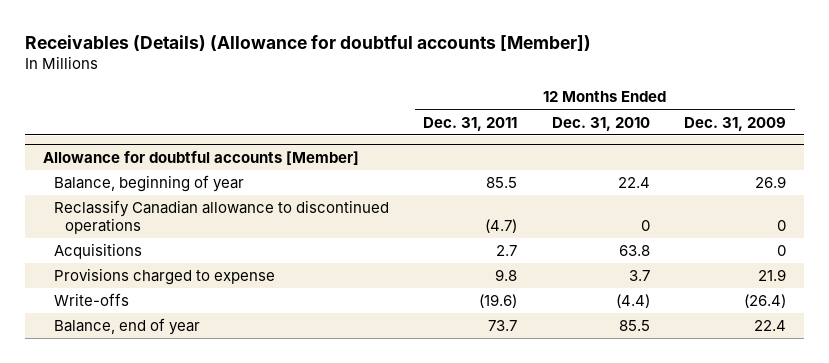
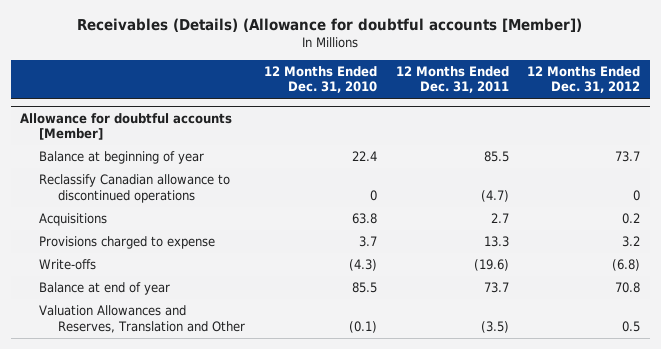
- | 12 Months Ended Dec. 31, 2011 | 12 Months Ended Dec. 31, 2010 | 12 Months Ended Dec. 31, 2009
+ | 12 Months Ended Dec. 31, 2010 | 12 Months Ended Dec. 31, 2011 | 12 Months Ended Dec. 31, 2012
@ Allowance for doubtful accounts [Member]
- Balance, beginning of year | 85.5 | 22.4 | 26.9
+ Balance at beginning of year | 22.4 | 85.5 | 73.7
- Provisions charged to expense | 9.8 | 3.7 | 21.9
- Write-offs | (19.6) | (4.4) | (26.4)
- Balance, end of year | 73.7 | 85.5 | 22.4
+ Provisions charged to expense | 3.7 | 13.3 | 3.2
+ Write-offs | (4.3) | (19.6) | (6.8)
+ Balance at end of year | 85.5 | 73.7 | 70.8
+ Valuation Allowances and Reserves, Translation and Other | (0.1) | (3.5) | 0.5

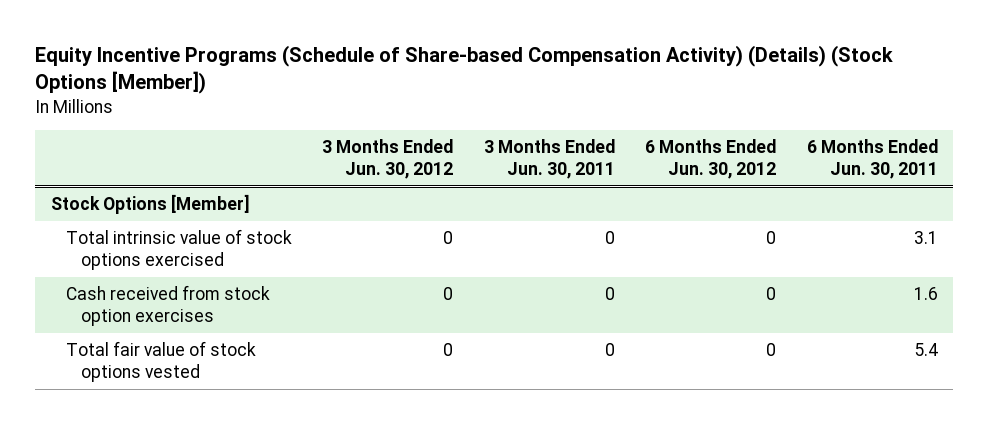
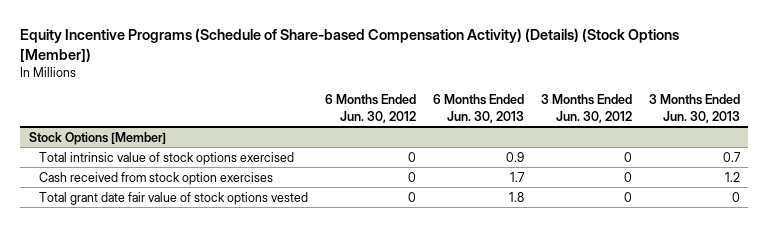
- | 3 Months Ended Jun. 30, 2012 | 3 Months Ended Jun. 30, 2011 | 6 Months Ended Jun. 30, 2012 | 6 Months Ended Jun. 30, 2011
+ | 6 Months Ended Jun. 30, 2012 | 6 Months Ended Jun. 30, 2013 | 3 Months Ended Jun. 30, 2012 | 3 Months Ended Jun. 30, 2013
@ Stock Options [Member]
- Total fair value of stock options vested | 0 | 0 | 0 | 5.4
+ Total grant date fair value of stock options vested | 0 | 1.8 | 0 | 0

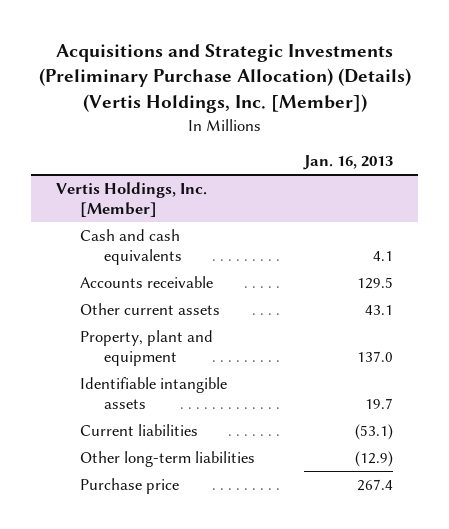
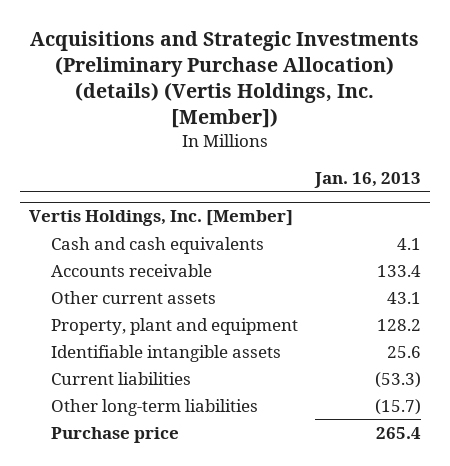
- Acquisitions and Strategic Investments (Preliminary Purchase Allocation) (Details) (Vertis Holdings, Inc. [Member])
+ Acquisitions and Strategic Investments (Preliminary Purchase Allocation) (details) (Vertis Holdings, Inc. [Member])
@ Vertis Holdings, Inc. [Member]
- Accounts receivable | 129.5
+ Accounts receivable | 133.4
- Property, plant and equipment | 137.0
- Identifiable intangible assets | 19.7
- Current liabilities | (53.1)
- Other long-term liabilities | (12.9)
- Purchase price | 267.4
+ Property, plant and equipment | 128.2
+ Identifiable intangible assets | 25.6
+ Current liabilities | (53.3)
+ Other long-term liabilities | (15.7)
+ Purchase price | 265.4

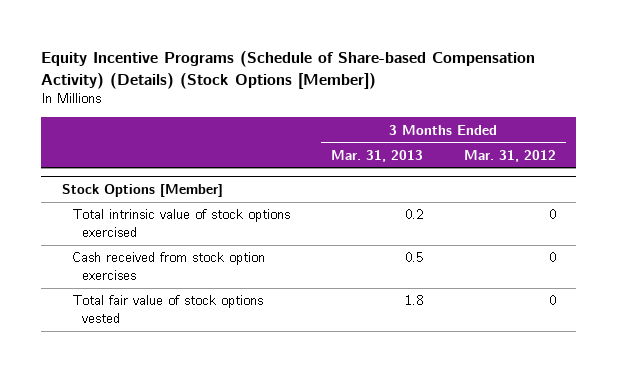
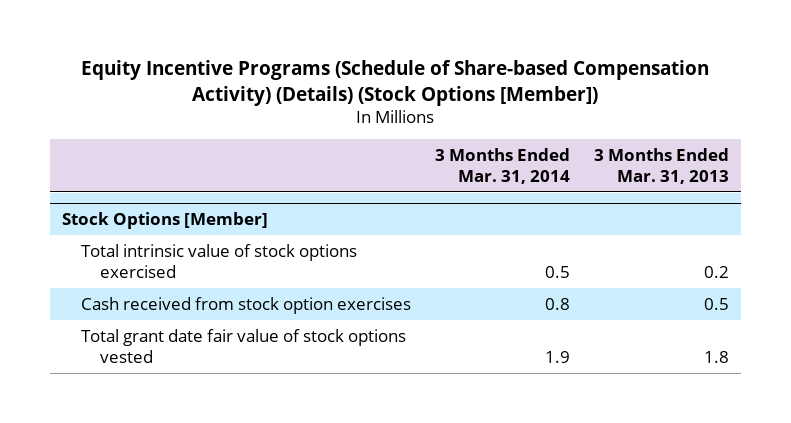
- | 3 Months Ended Mar. 31, 2013 | 3 Months Ended Mar. 31, 2012
+ | 3 Months Ended Mar. 31, 2014 | 3 Months Ended Mar. 31, 2013
@ Stock Options [Member]
- Total fair value of stock options vested | 1.8 | 0
+ Total grant date fair value of stock options vested | 1.9 | 1.8

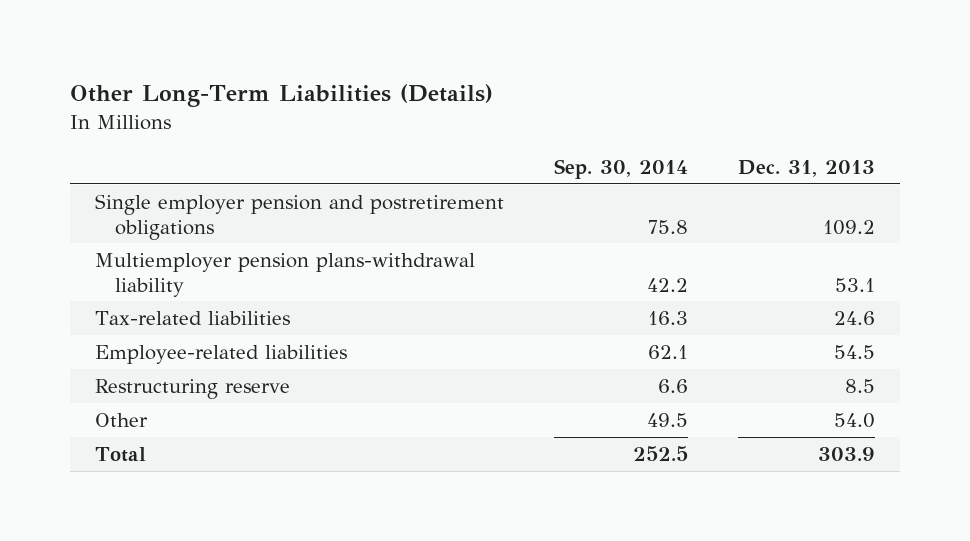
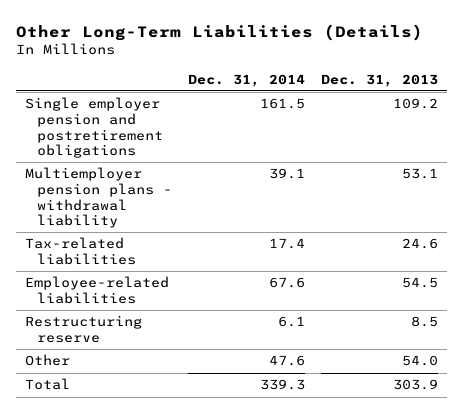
- | Sep. 30, 2014 | Dec. 31, 2013
+ | Dec. 31, 2014 | Dec. 31, 2013
- Multiemployer pension plans-withdrawal liability | 42.2 | 53.1
+ Multiemployer pension plans - withdrawal liability | 39.1 | 53.1

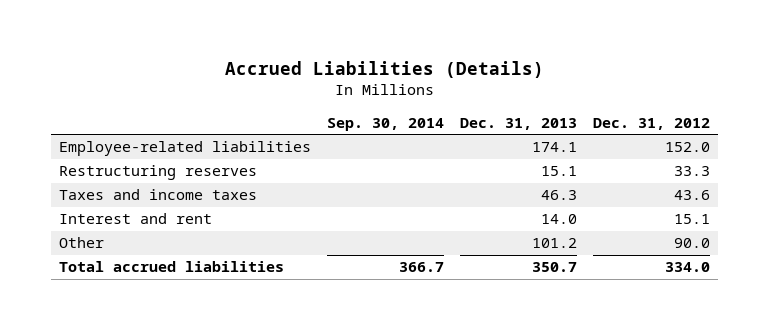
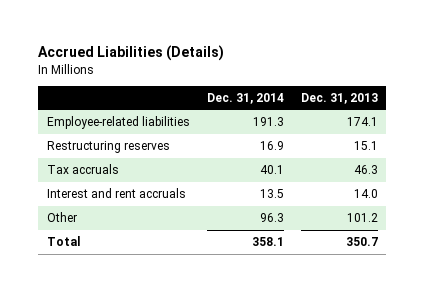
- | Sep. 30, 2014 | Dec. 31, 2013 | Dec. 31, 2012
+ | Dec. 31, 2014 | Dec. 31, 2013
- Taxes and income taxes | | 46.3 | 43.6
- Interest and rent | | 14.0 | 15.1
+ Tax accruals | 40.1 | 46.3
+ Interest and rent accruals | 13.5 | 14.0
- Total accrued liabilities | 366.7 | 350.7 | 334.0
+ Total | 358.1 | 350.7

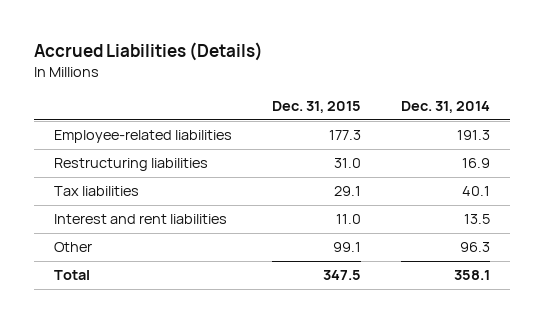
- | Dec. 31, 2014 | Dec. 31, 2013
+ | Dec. 31, 2015 | Dec. 31, 2014
- Restructuring reserves | 16.9 | 15.1
- Tax accruals | 40.1 | 46.3
- Interest and rent accruals | 13.5 | 14.0
+ Restructuring liabilities | 31.0 | 16.9
+ Tax liabilities | 29.1 | 40.1
+ Interest and rent liabilities | 11.0 | 13.5

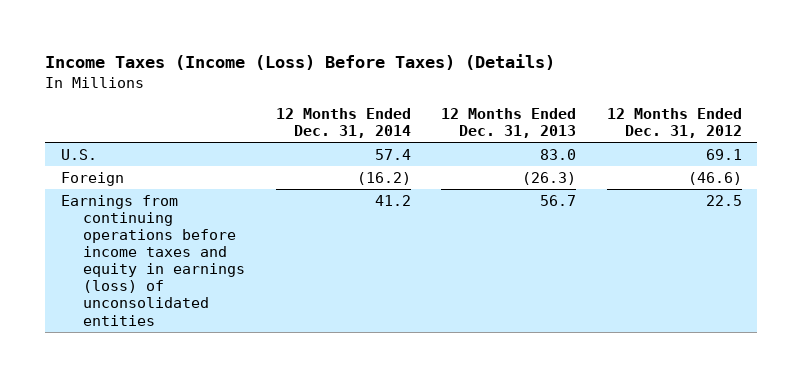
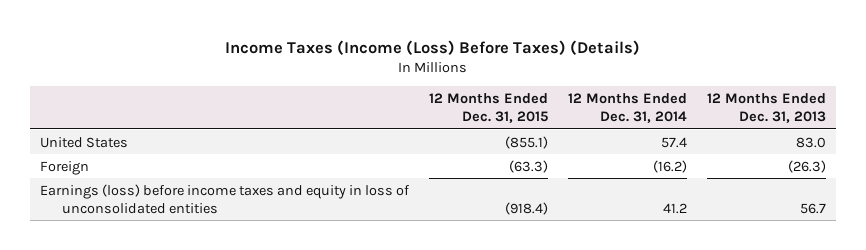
- | 12 Months Ended Dec. 31, 2014 | 12 Months Ended Dec. 31, 2013 | 12 Months Ended Dec. 31, 2012
+ | 12 Months Ended Dec. 31, 2015 | 12 Months Ended Dec. 31, 2014 | 12 Months Ended Dec. 31, 2013
- U.S. | 57.4 | 83.0 | 69.1
+ United States | (855.1) | 57.4 | 83.0
- Earnings from continuing operations before income taxes and equity in earnings (loss) of unconsolidated entities | 41.2 | 56.7 | 22.5
+ Earnings (loss) before income taxes and equity in loss of unconsolidated entities | (918.4) | 41.2 | 56.7

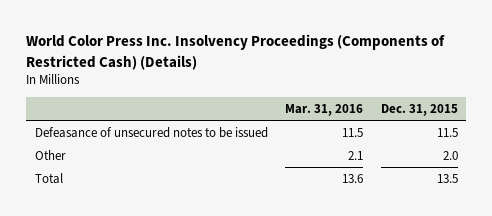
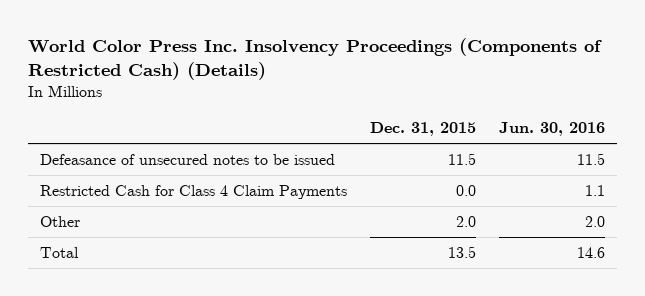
- | Mar. 31, 2016 | Dec. 31, 2015
+ | Dec. 31, 2015 | Jun. 30, 2016
+ Restricted Cash for Class 4 Claim Payments | 0.0 | 1.1

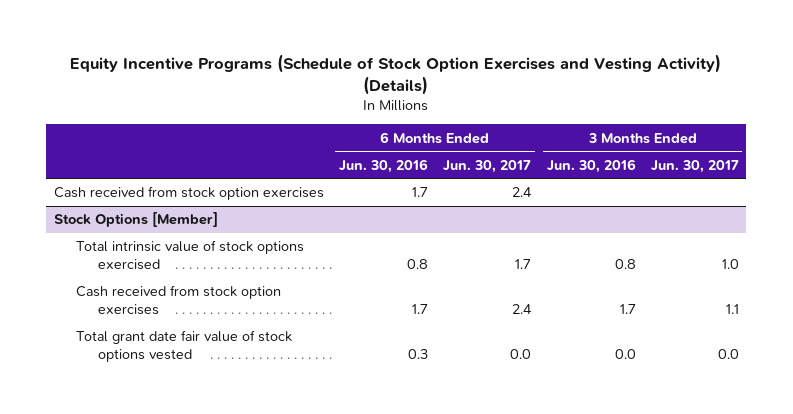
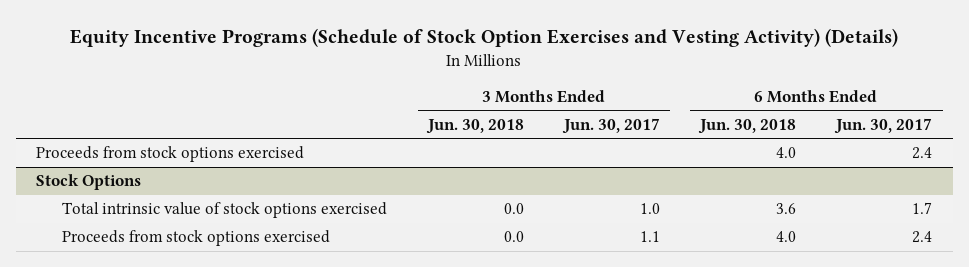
- | 6 Months Ended Jun. 30, 2016 | 6 Months Ended Jun. 30, 2017 | 3 Months Ended Jun. 30, 2016 | 3 Months Ended Jun. 30, 2017
+ | 3 Months Ended Jun. 30, 2018 | 3 Months Ended Jun. 30, 2017 | 6 Months Ended Jun. 30, 2018 | 6 Months Ended Jun. 30, 2017
- Cash received from stock option exercises | 1.7 | 2.4 | |
- Stock Options [Member]
+ Proceeds from stock options exercised | | | 4.0 | 2.4
+ Stock Options
- Cash received from stock option exercises | 1.7 | 2.4 | 1.7 | 1.1
- Total grant date fair value of stock options vested | 0.3 | 0.0 | 0.0 | 0.0
+ Proceeds from stock options exercised | 0.0 | 1.1 | 4.0 | 2.4

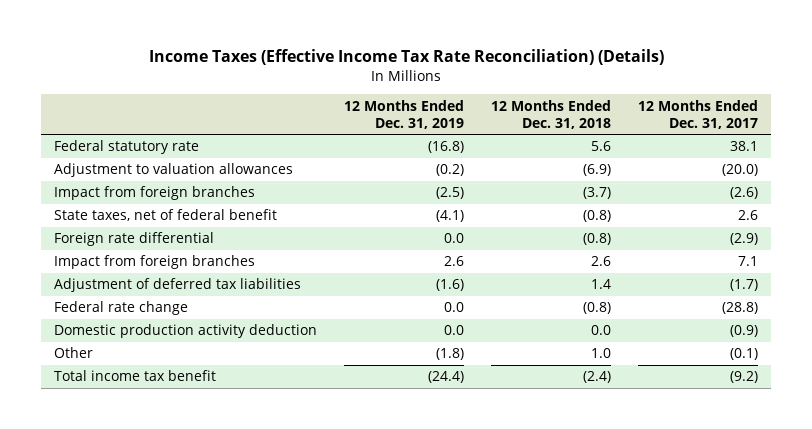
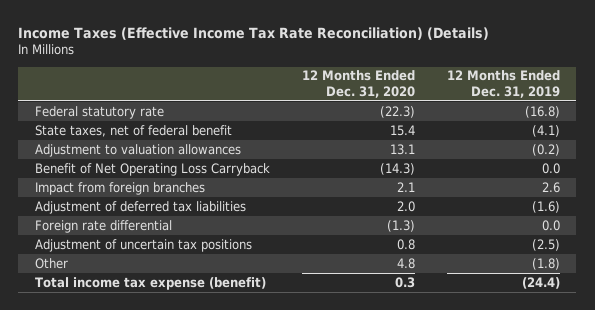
- | 12 Months Ended Dec. 31, 2019 | 12 Months Ended Dec. 31, 2018 | 12 Months Ended Dec. 31, 2017
+ | 12 Months Ended Dec. 31, 2020 | 12 Months Ended Dec. 31, 2019
- Impact from foreign branches | (2.5) | (3.7) | (2.6)
moved down: Adjustment to valuation allowances | 13.1 | (0.2)
+ Benefit of Net Operating Loss Carryback | (14.3) | 0.0
- Federal rate change | 0.0 | (0.8) | (28.8)
- Domestic production activity deduction | 0.0 | 0.0 | (0.9)
moved down: Foreign rate differential | (1.3) | 0.0
+ Adjustment of uncertain tax positions | 0.8 | (2.5)
- Total income tax benefit | (24.4) | (2.4) | (9.2)
+ Total income tax expense (benefit) | 0.3 | (24.4)

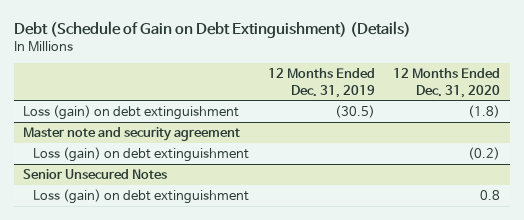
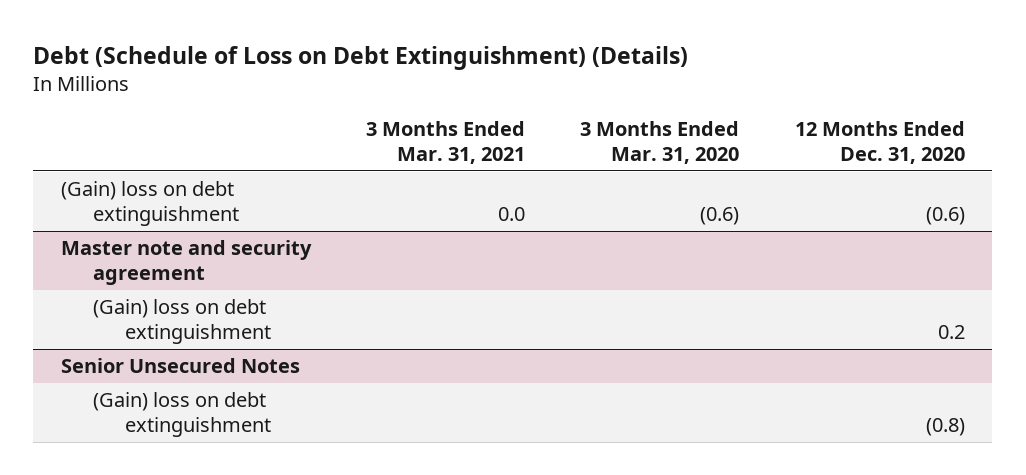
- Debt (Schedule of Gain on Debt Extinguishment) (Details)
+ Debt (Schedule of Loss on Debt Extinguishment) (Details)
- | 12 Months Ended Dec. 31, 2019 | 12 Months Ended Dec. 31, 2020
+ | 3 Months Ended Mar. 31, 2021 | 3 Months Ended Mar. 31, 2020 | 12 Months Ended Dec. 31, 2020
- Loss (gain) on debt extinguishment | (30.5) | (1.8)
+ (Gain) loss on debt extinguishment | 0.0 | (0.6) | (0.6)
@ Master note and security agreement
- Loss (gain) on debt extinguishment | | (0.2)
+ (Gain) loss on debt extinguishment | | | 0.2
@ Senior Unsecured Notes
- Loss (gain) on debt extinguishment | | 0.8
+ (Gain) loss on debt extinguishment | | | (0.8)

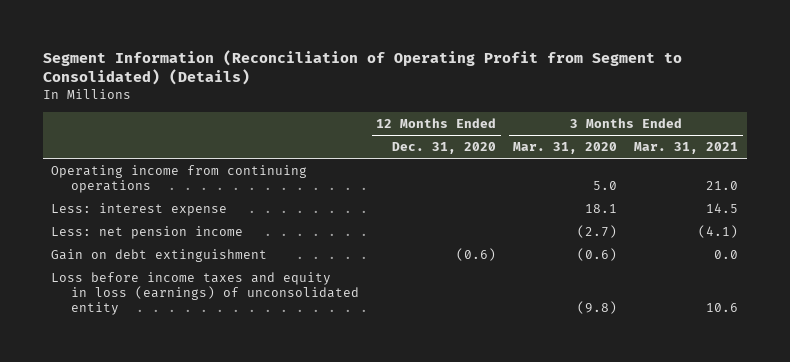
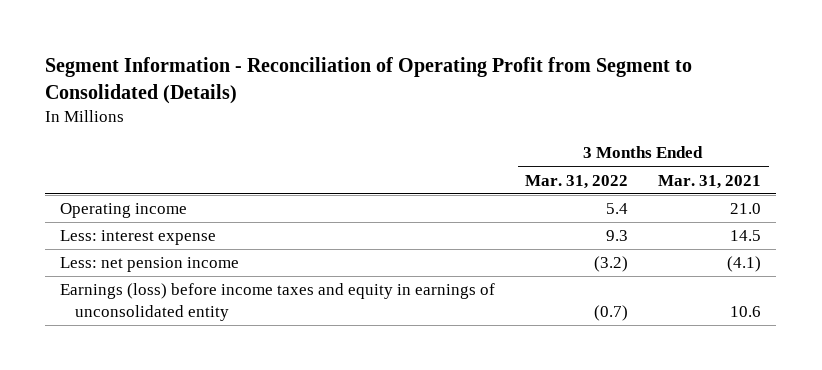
- Segment Information (Reconciliation of Operating Profit from Segment to Consolidated) (Details)
+ Segment Information - Reconciliation of Operating Profit from Segment to Consolidated (Details)
- | 12 Months Ended Dec. 31, 2020 | 3 Months Ended Mar. 31, 2020 | 3 Months Ended Mar. 31, 2021
+ | 3 Months Ended Mar. 31, 2022 | 3 Months Ended Mar. 31, 2021
- Operating income from continuing operations | | 5.0 | 21.0
+ Operating income | 5.4 | 21.0
- Gain on debt extinguishment | (0.6) | (0.6) | 0.0
- Loss before income taxes and equity in loss (earnings) of unconsolidated entity | | (9.8) | 10.6
+ Earnings (loss) before income taxes and equity in earnings of unconsolidated entity | (0.7) | 10.6

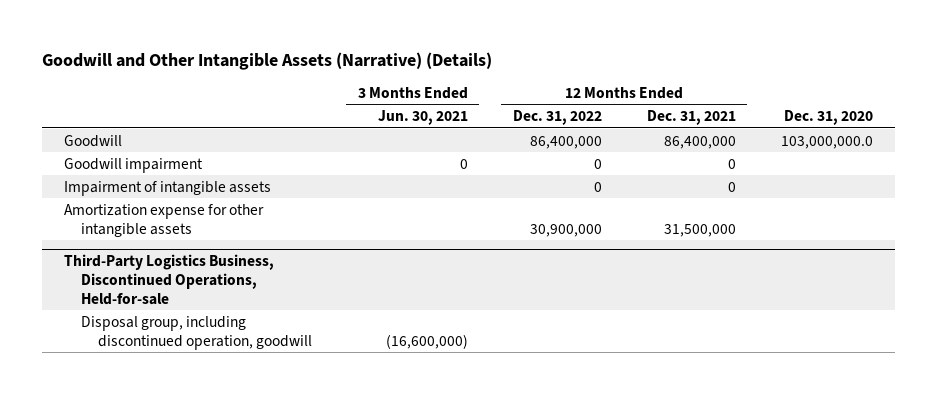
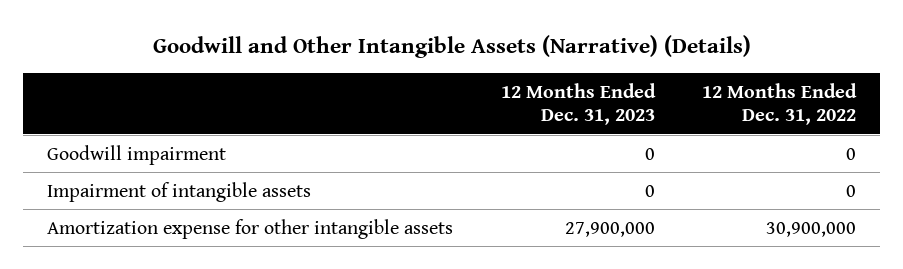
- | 3 Months Ended Jun. 30, 2021 | 12 Months Ended Dec. 31, 2022 | 12 Months Ended Dec. 31, 2021 | Dec. 31, 2020
+ | 12 Months Ended Dec. 31, 2023 | 12 Months Ended Dec. 31, 2022
- Goodwill | | 86,400,000 | 86,400,000 | 103,000,000.0
- Third-Party Logistics Business, Discontinued Operations, Held-for-sale
- Disposal group, including discontinued operation, goodwill | (16,600,000) | | |

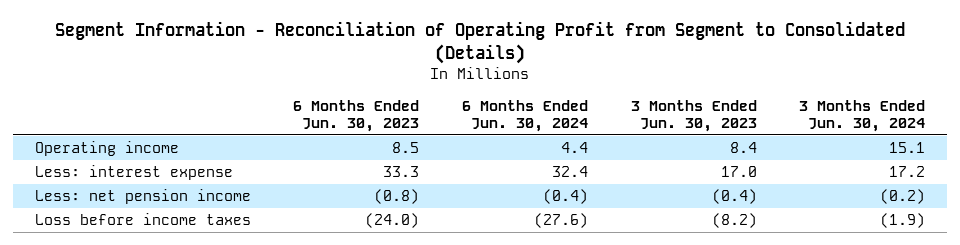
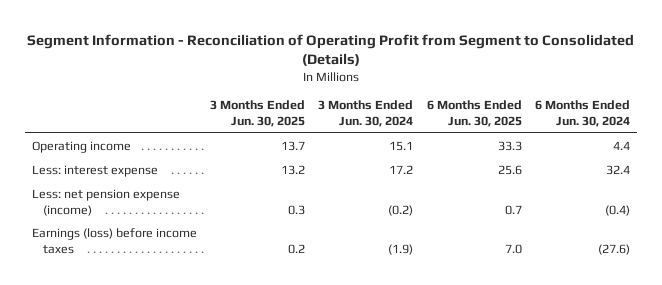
- | 6 Months Ended Jun. 30, 2023 | 6 Months Ended Jun. 30, 2024 | 3 Months Ended Jun. 30, 2023 | 3 Months Ended Jun. 30, 2024
+ | 3 Months Ended Jun. 30, 2025 | 3 Months Ended Jun. 30, 2024 | 6 Months Ended Jun. 30, 2025 | 6 Months Ended Jun. 30, 2024
- Less: net pension income | (0.8) | (0.4) | (0.4) | (0.2)
- Loss before income taxes | (24.0) | (27.6) | (8.2) | (1.9)
+ Less: net pension expense (income) | 0.3 | (0.2) | 0.7 | (0.4)
+ Earnings (loss) before income taxes | 0.2 | (1.9) | 7.0 | (27.6)

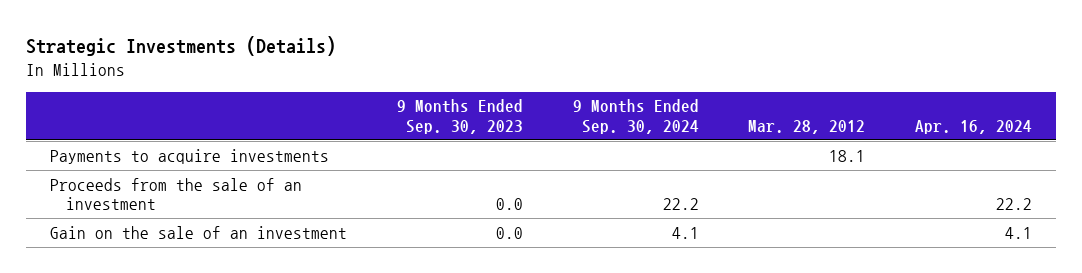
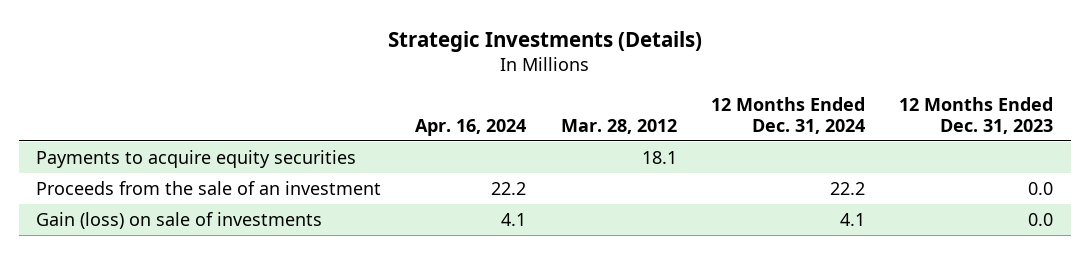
- | 9 Months Ended Sep. 30, 2023 | 9 Months Ended Sep. 30, 2024 | Mar. 28, 2012 | Apr. 16, 2024
+ | Apr. 16, 2024 | Mar. 28, 2012 | 12 Months Ended Dec. 31, 2024 | 12 Months Ended Dec. 31, 2023
- Payments to acquire investments | | | 18.1 |
+ Payments to acquire equity securities | | 18.1 | |
- Gain on the sale of an investment | 0.0 | 4.1 | | 4.1
+ Gain (loss) on sale of investments | 4.1 | | 4.1 | 0.0

